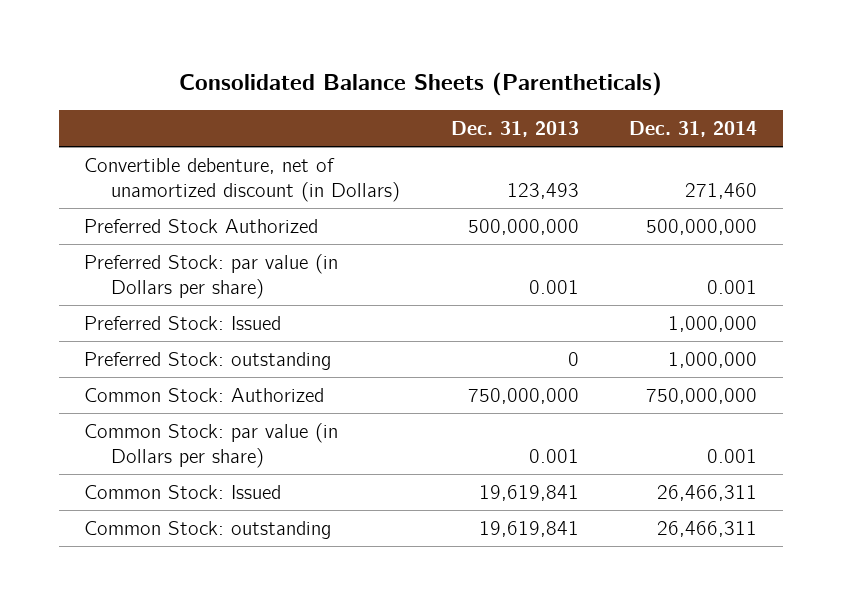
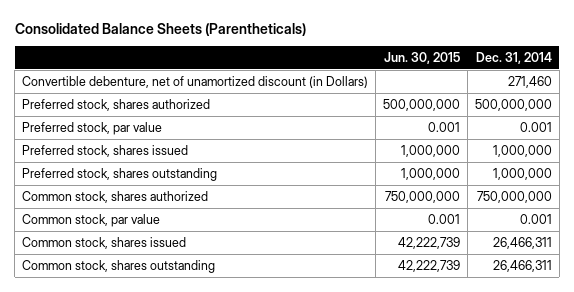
- | Dec. 31, 2013 | Dec. 31, 2014
+ | Jun. 30, 2015 | Dec. 31, 2014
- Preferred Stock Authorized | 500,000,000 | 500,000,000
- Preferred Stock: par value (in Dollars per share) | 0.001 | 0.001
- Preferred Stock: Issued | | 1,000,000
- Preferred Stock: outstanding | 0 | 1,000,000
- Common Stock: Authorized | 750,000,000 | 750,000,000
- Common Stock: par value (in Dollars per share) | 0.001 | 0.001
- Common Stock: Issued | 19,619,841 | 26,466,311
- Common Stock: outstanding | 19,619,841 | 26,466,311
+ Preferred stock, shares authorized | 500,000,000 | 500,000,000
+ Preferred stock, par value | 0.001 | 0.001
+ Preferred stock, shares issued | 1,000,000 | 1,000,000
+ Preferred stock, shares outstanding | 1,000,000 | 1,000,000
+ Common stock, shares authorized | 750,000,000 | 750,000,000
+ Common stock, par value | 0.001 | 0.001
+ Common stock, shares issued | 42,222,739 | 26,466,311
+ Common stock, shares outstanding | 42,222,739 | 26,466,311

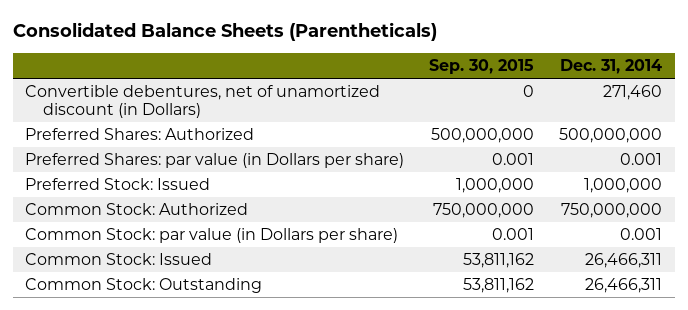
- | Jun. 30, 2015 | Dec. 31, 2014
+ | Sep. 30, 2015 | Dec. 31, 2014
- Convertible debenture, net of unamortized discount (in Dollars) | | 271,460
- Preferred stock, shares authorized | 500,000,000 | 500,000,000
- Preferred stock, par value | 0.001 | 0.001
- Preferred stock, shares issued | 1,000,000 | 1,000,000
- Preferred stock, shares outstanding | 1,000,000 | 1,000,000
- Common stock, shares authorized | 750,000,000 | 750,000,000
- Common stock, par value | 0.001 | 0.001
- Common stock, shares issued | 42,222,739 | 26,466,311
- Common stock, shares outstanding | 42,222,739 | 26,466,311
+ Convertible debentures, net of unamortized discount (in Dollars) | 0 | 271,460
+ Preferred Shares: Authorized | 500,000,000 | 500,000,000
+ Preferred Shares: par value (in Dollars per share) | 0.001 | 0.001
+ Preferred Stock: Issued | 1,000,000 | 1,000,000
+ Common Stock: Authorized | 750,000,000 | 750,000,000
+ Common Stock: par value (in Dollars per share) | 0.001 | 0.001
+ Common Stock: Issued | 53,811,162 | 26,466,311
+ Common Stock: Outstanding | 53,811,162 | 26,466,311

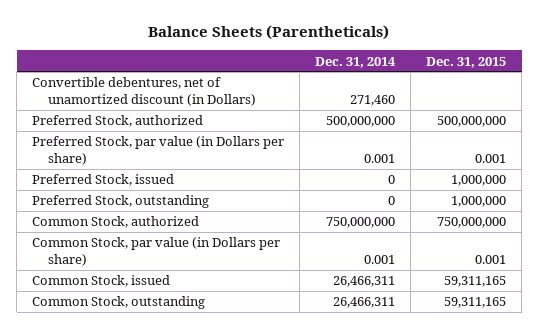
- Consolidated Balance Sheets (Parentheticals)
+ Balance Sheets (Parentheticals)
- | Sep. 30, 2015 | Dec. 31, 2014
+ | Dec. 31, 2014 | Dec. 31, 2015
- Preferred Shares: Authorized | 500,000,000 | 500,000,000
- Preferred Shares: par value (in Dollars per share) | 0.001 | 0.001
- Preferred Stock: Issued | 1,000,000 | 1,000,000
- Common Stock: Authorized | 750,000,000 | 750,000,000
- Common Stock: par value (in Dollars per share) | 0.001 | 0.001
- Common Stock: Issued | 53,811,162 | 26,466,311
- Common Stock: Outstanding | 53,811,162 | 26,466,311
+ Preferred Stock, authorized | 500,000,000 | 500,000,000
+ Preferred Stock, par value (in Dollars per share) | 0.001 | 0.001
+ Preferred Stock, issued | 0 | 1,000,000
+ Preferred Stock, outstanding | 0 | 1,000,000
+ Common Stock, authorized | 750,000,000 | 750,000,000
+ Common Stock, par value (in Dollars per share) | 0.001 | 0.001
+ Common Stock, issued | 26,466,311 | 59,311,165
+ Common Stock, outstanding | 26,466,311 | 59,311,165

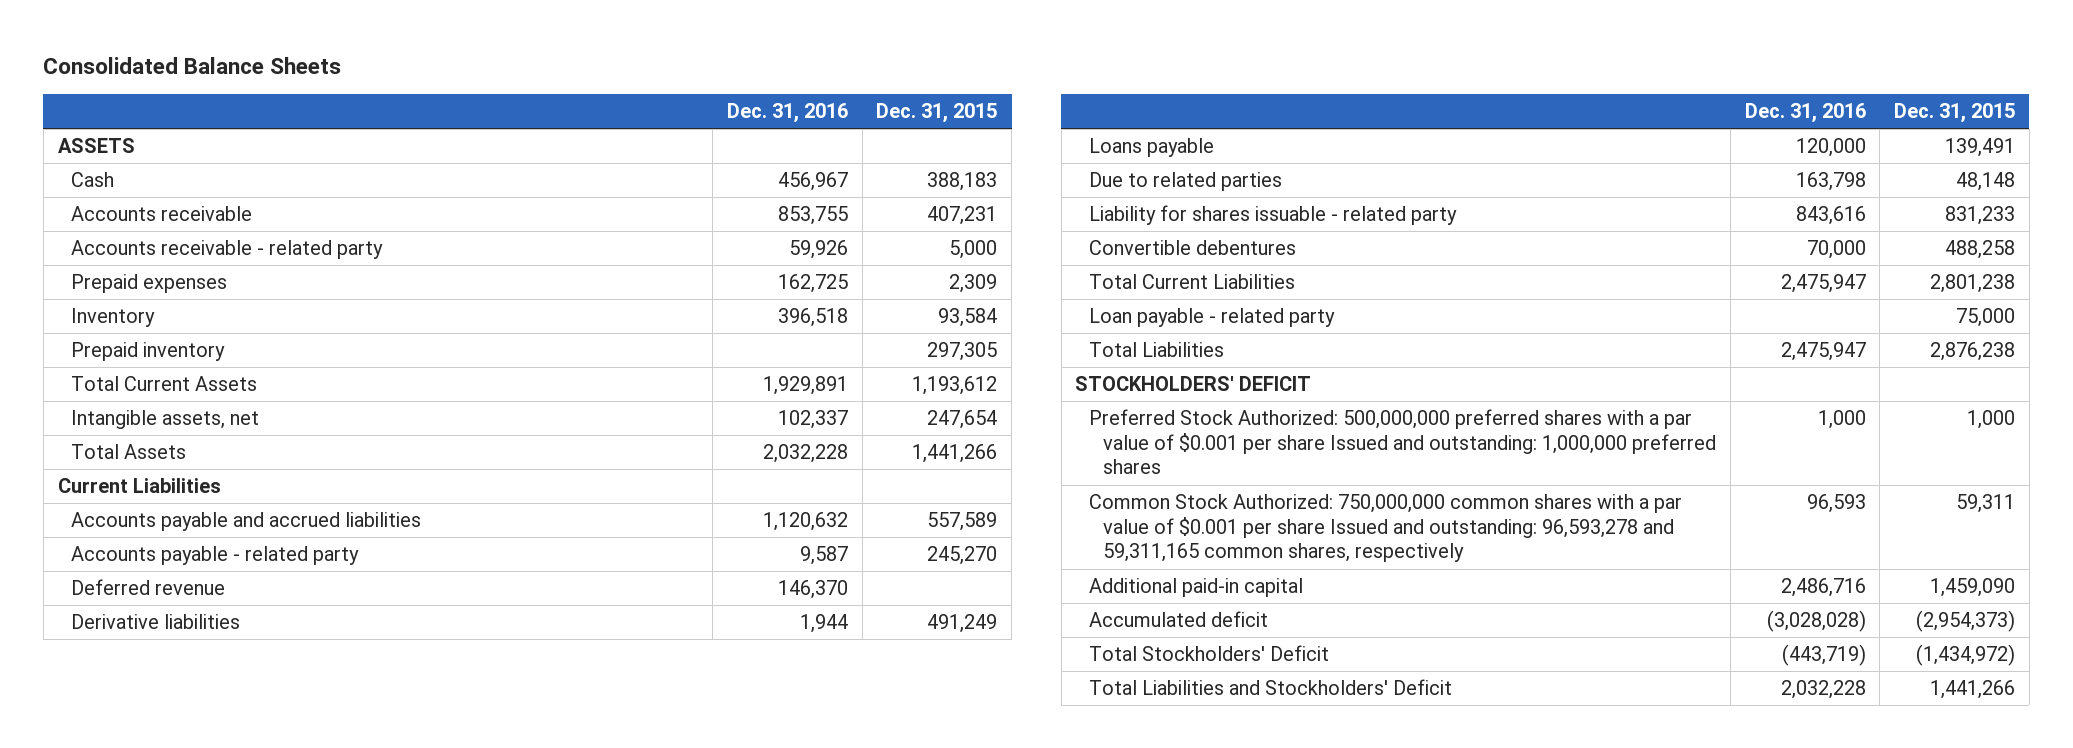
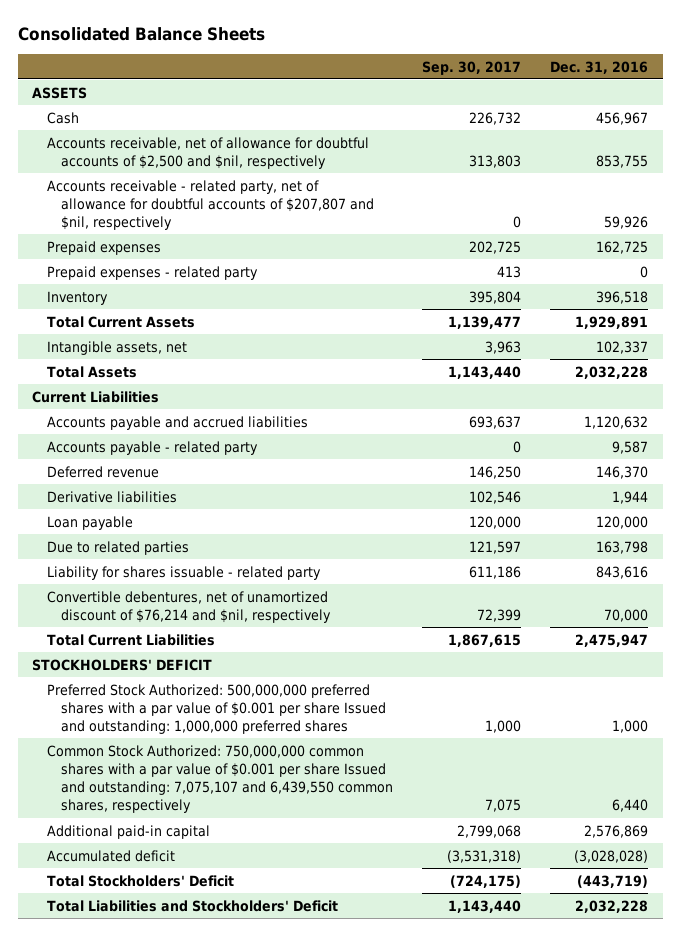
- | Dec. 31, 2016 | Dec. 31, 2015
+ | Sep. 30, 2017 | Dec. 31, 2016
- Accounts receivable | 853,755 | 407,231
- Accounts receivable - related party | 59,926 | 5,000
+ Accounts receivable, net of allowance for doubtful accounts of $2,500 and $nil, respectively | 313,803 | 853,755
+ Accounts receivable - related party, net of allowance for doubtful accounts of $207,807 and $nil, respectively | 0 | 59,926
+ Prepaid expenses - related party | 413 | 0
- Prepaid inventory | | 297,305
- Loans payable | 120,000 | 139,491
+ Loan payable | 120,000 | 120,000
- Convertible debentures | 70,000 | 488,258
+ Convertible debentures, net of unamortized discount of $76,214 and $nil, respectively | 72,399 | 70,000
- Loan payable - related party | | 75,000
- Total Liabilities | 2,475,947 | 2,876,238
- Common Stock Authorized: 750,000,000 common shares with a par value of $0.001 per share Issued and outstanding: 96,593,278 and 59,311,165 common shares, respectively | 96,593 | 59,311
- Additional paid-in capital | 2,486,716 | 1,459,090
+ Common Stock Authorized: 750,000,000 common shares with a par value of $0.001 per share Issued and outstanding: 7,075,107 and 6,439,550 common shares, respectively | 7,075 | 6,440
+ Additional paid-in capital | 2,799,068 | 2,576,869

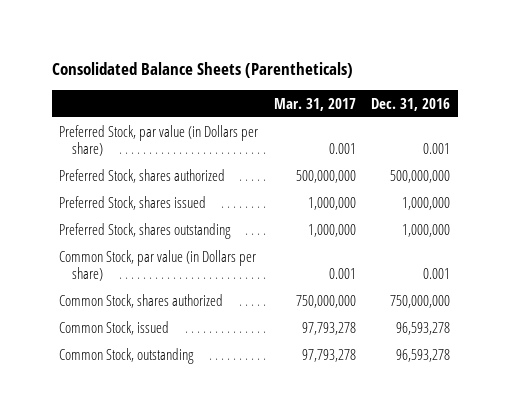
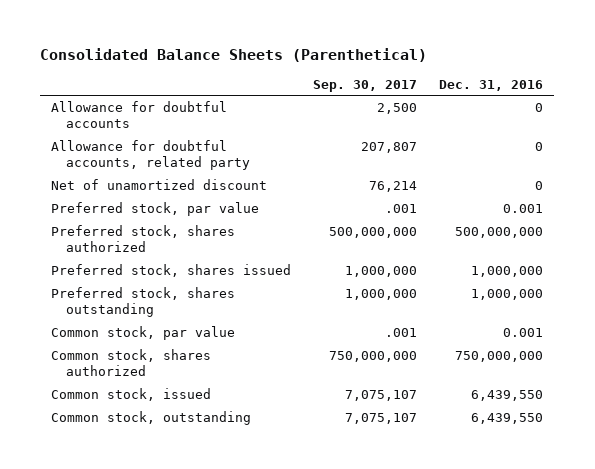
- Consolidated Balance Sheets (Parentheticals)
+ Consolidated Balance Sheets (Parenthetical)
- | Mar. 31, 2017 | Dec. 31, 2016
+ | Sep. 30, 2017 | Dec. 31, 2016
- Preferred Stock, par value (in Dollars per share) | 0.001 | 0.001
- Preferred Stock, shares authorized | 500,000,000 | 500,000,000
- Preferred Stock, shares issued | 1,000,000 | 1,000,000
- Preferred Stock, shares outstanding | 1,000,000 | 1,000,000
- Common Stock, par value (in Dollars per share) | 0.001 | 0.001
- Common Stock, shares authorized | 750,000,000 | 750,000,000
- Common Stock, issued | 97,793,278 | 96,593,278
- Common Stock, outstanding | 97,793,278 | 96,593,278
+ Allowance for doubtful accounts | 2,500 | 0
+ Allowance for doubtful accounts, related party | 207,807 | 0
+ Net of unamortized discount | 76,214 | 0
+ Preferred stock, par value | .001 | 0.001
+ Preferred stock, shares authorized | 500,000,000 | 500,000,000
+ Preferred stock, shares issued | 1,000,000 | 1,000,000
+ Preferred stock, shares outstanding | 1,000,000 | 1,000,000
+ Common stock, par value | .001 | 0.001
+ Common stock, shares authorized | 750,000,000 | 750,000,000
+ Common stock, issued | 7,075,107 | 6,439,550
+ Common stock, outstanding | 7,075,107 | 6,439,550

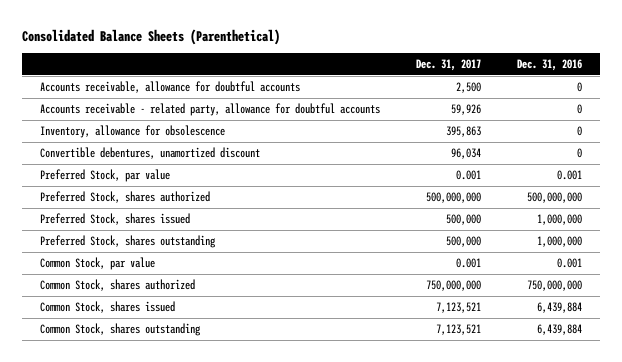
- | Sep. 30, 2017 | Dec. 31, 2016
+ | Dec. 31, 2017 | Dec. 31, 2016
- Allowance for doubtful accounts | 2,500 | 0
- Allowance for doubtful accounts, related party | 207,807 | 0
- Net of unamortized discount | 76,214 | 0
- Preferred stock, par value | .001 | 0.001
- Preferred stock, shares authorized | 500,000,000 | 500,000,000
- Preferred stock, shares issued | 1,000,000 | 1,000,000
- Preferred stock, shares outstanding | 1,000,000 | 1,000,000
- Common stock, par value | .001 | 0.001
- Common stock, shares authorized | 750,000,000 | 750,000,000
- Common stock, issued | 7,075,107 | 6,439,550
- Common stock, outstanding | 7,075,107 | 6,439,550
+ Accounts receivable, allowance for doubtful accounts | 2,500 | 0
+ Accounts receivable - related party, allowance for doubtful accounts | 59,926 | 0
+ Inventory, allowance for obsolescence | 395,863 | 0
+ Convertible debentures, unamortized discount | 96,034 | 0
+ Preferred Stock, par value | 0.001 | 0.001
+ Preferred Stock, shares authorized | 500,000,000 | 500,000,000
+ Preferred Stock, shares issued | 500,000 | 1,000,000
+ Preferred Stock, shares outstanding | 500,000 | 1,000,000
+ Common Stock, par value | 0.001 | 0.001
+ Common Stock, shares authorized | 750,000,000 | 750,000,000
+ Common Stock, shares issued | 7,123,521 | 6,439,884
+ Common Stock, shares outstanding | 7,123,521 | 6,439,884

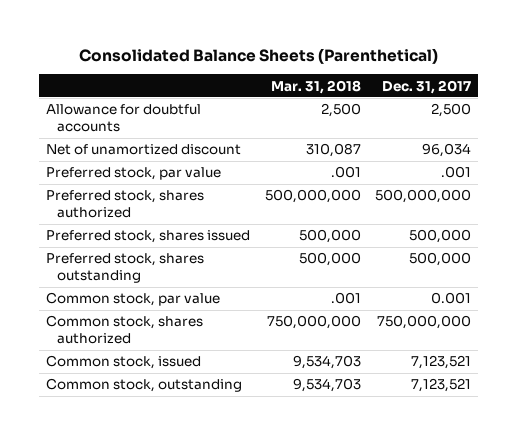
- | Dec. 31, 2017 | Dec. 31, 2016
+ | Mar. 31, 2018 | Dec. 31, 2017
- Accounts receivable, allowance for doubtful accounts | 2,500 | 0
- Accounts receivable - related party, allowance for doubtful accounts | 59,926 | 0
- Inventory, allowance for obsolescence | 395,863 | 0
- Convertible debentures, unamortized discount | 96,034 | 0
- Preferred Stock, par value | 0.001 | 0.001
- Preferred Stock, shares authorized | 500,000,000 | 500,000,000
- Preferred Stock, shares issued | 500,000 | 1,000,000
- Preferred Stock, shares outstanding | 500,000 | 1,000,000
- Common Stock, par value | 0.001 | 0.001
- Common Stock, shares authorized | 750,000,000 | 750,000,000
- Common Stock, shares issued | 7,123,521 | 6,439,884
- Common Stock, shares outstanding | 7,123,521 | 6,439,884
+ Allowance for doubtful accounts | 2,500 | 2,500
+ Net of unamortized discount | 310,087 | 96,034
+ Preferred stock, par value | .001 | .001
+ Preferred stock, shares authorized | 500,000,000 | 500,000,000
+ Preferred stock, shares issued | 500,000 | 500,000
+ Preferred stock, shares outstanding | 500,000 | 500,000
+ Common stock, par value | .001 | 0.001
+ Common stock, shares authorized | 750,000,000 | 750,000,000
+ Common stock, issued | 9,534,703 | 7,123,521
+ Common stock, outstanding | 9,534,703 | 7,123,521

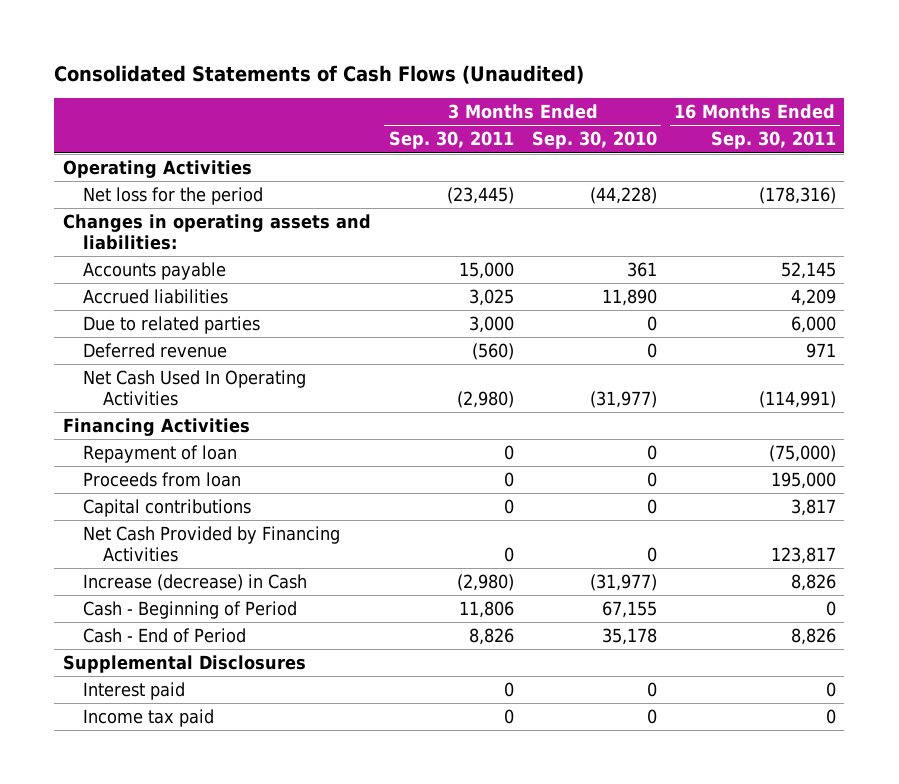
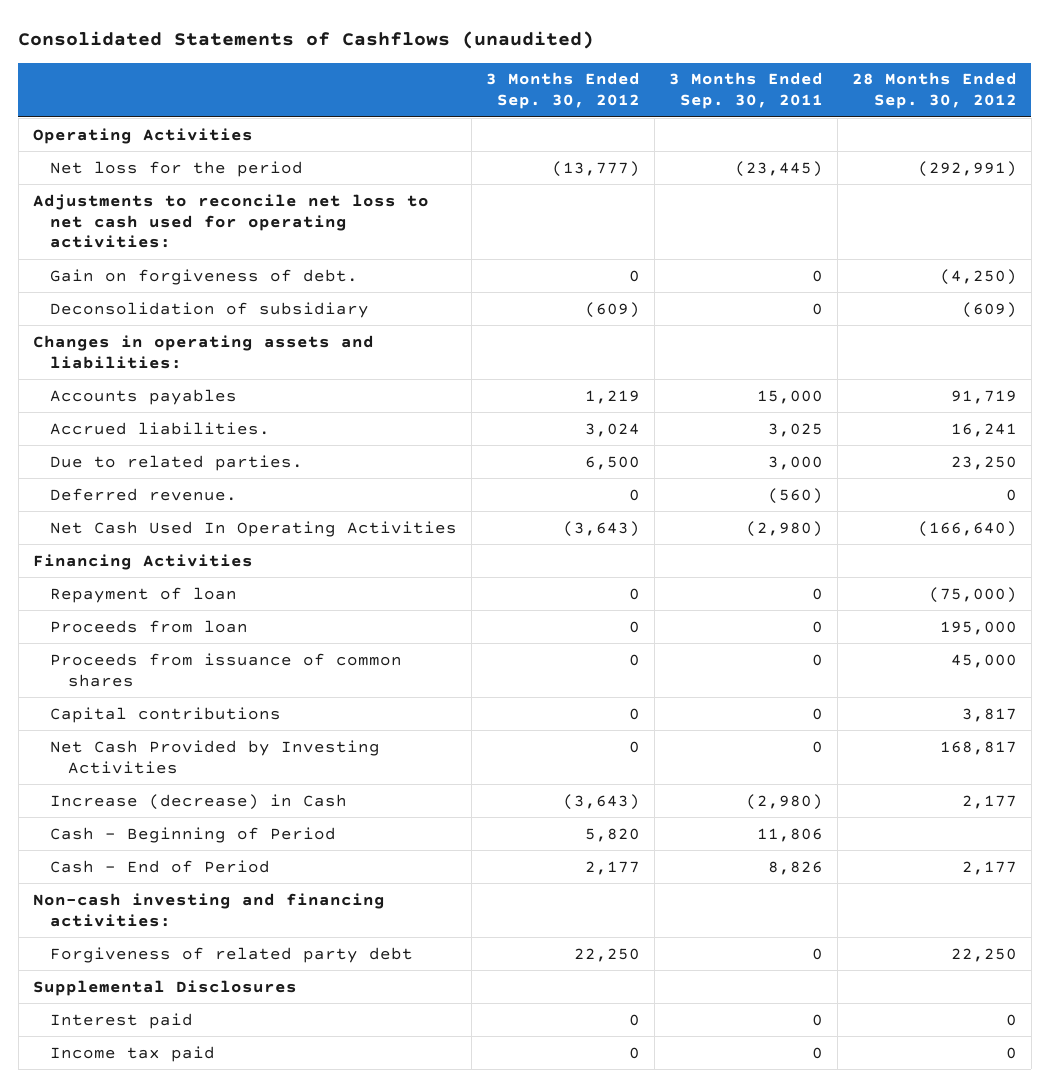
- Consolidated Statements of Cash Flows (Unaudited)
+ Consolidated Statements of Cashflows (unaudited)
- | 3 Months Ended Sep. 30, 2011 | 3 Months Ended Sep. 30, 2010 | 16 Months Ended Sep. 30, 2011
+ | 3 Months Ended Sep. 30, 2012 | 3 Months Ended Sep. 30, 2011 | 28 Months Ended Sep. 30, 2012
+ Adjustments to reconcile net loss to net cash used for operating activities:
+ Gain on forgiveness of debt. | 0 | 0 | (4,250)
+ Deconsolidation of subsidiary | (609) | 0 | (609)
- Accounts payable | 15,000 | 361 | 52,145
- Accrued liabilities | 3,025 | 11,890 | 4,209
- Due to related parties | 3,000 | 0 | 6,000
- Deferred revenue | (560) | 0 | 971
+ Accounts payables | 1,219 | 15,000 | 91,719
+ Accrued liabilities. | 3,024 | 3,025 | 16,241
+ Due to related parties. | 6,500 | 3,000 | 23,250
+ Deferred revenue. | 0 | (560) | 0
+ Proceeds from issuance of common shares | 0 | 0 | 45,000
- Net Cash Provided by Financing Activities | 0 | 0 | 123,817
+ Net Cash Provided by Investing Activities | 0 | 0 | 168,817
+ Non-cash investing and financing activities:
+ Forgiveness of related party debt | 22,250 | 0 | 22,250

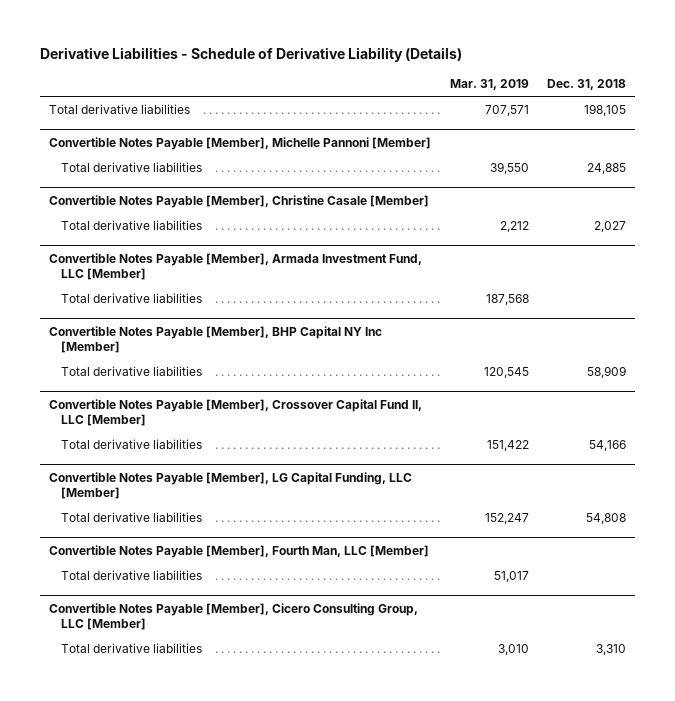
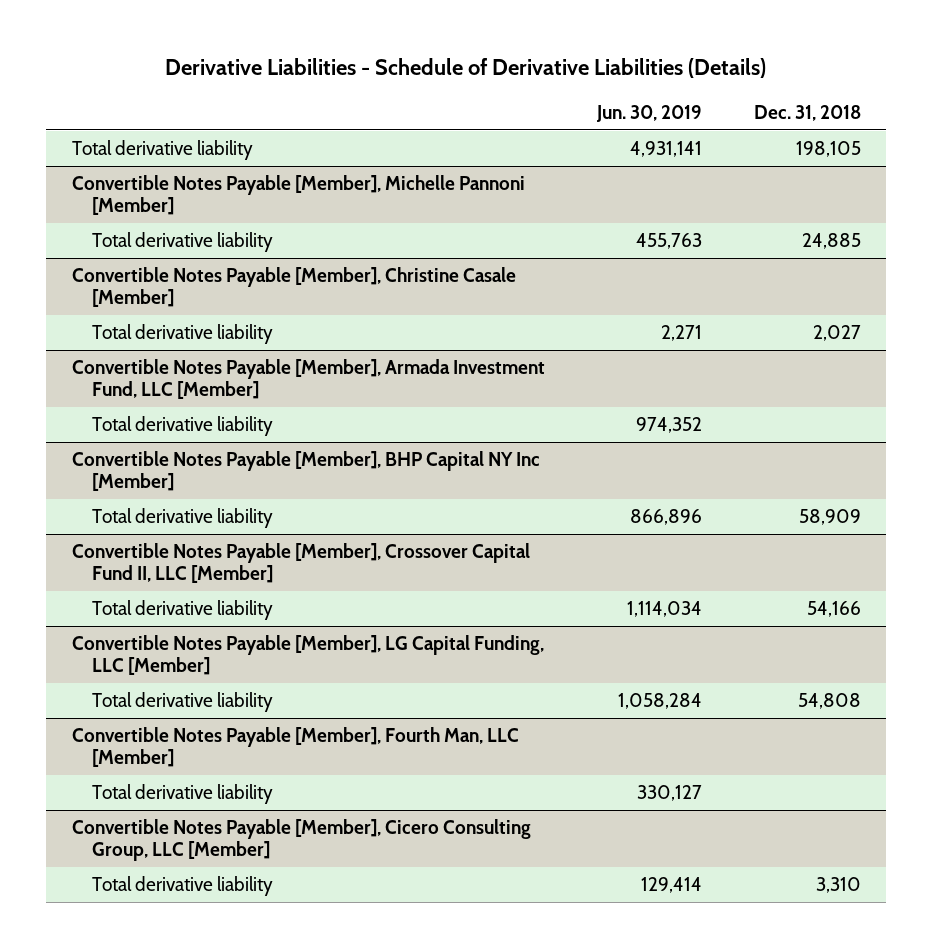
- Derivative Liabilities - Schedule of Derivative Liability (Details)
+ Derivative Liabilities - Schedule of Derivative Liabilities (Details)
- | Mar. 31, 2019 | Dec. 31, 2018
+ | Jun. 30, 2019 | Dec. 31, 2018
- Total derivative liabilities | 707,571 | 198,105
+ Total derivative liability | 4,931,141 | 198,105
@ Convertible Notes Payable [Member], Michelle Pannoni [Member]
- Total derivative liabilities | 39,550 | 24,885
+ Total derivative liability | 455,763 | 24,885
@ Convertible Notes Payable [Member], Christine Casale [Member]
- Total derivative liabilities | 2,212 | 2,027
+ Total derivative liability | 2,271 | 2,027
@ Convertible Notes Payable [Member], Armada Investment Fund, LLC [Member]
- Total derivative liabilities | 187,568 |
+ Total derivative liability | 974,352 |
@ Convertible Notes Payable [Member], BHP Capital NY Inc [Member]
- Total derivative liabilities | 120,545 | 58,909
+ Total derivative liability | 866,896 | 58,909
@ Convertible Notes Payable [Member], Crossover Capital Fund II, LLC [Member]
- Total derivative liabilities | 151,422 | 54,166
+ Total derivative liability | 1,114,034 | 54,166
@ Convertible Notes Payable [Member], LG Capital Funding, LLC [Member]
- Total derivative liabilities | 152,247 | 54,808
+ Total derivative liability | 1,058,284 | 54,808
@ Convertible Notes Payable [Member], Fourth Man, LLC [Member]
- Total derivative liabilities | 51,017 |
+ Total derivative liability | 330,127 |
@ Convertible Notes Payable [Member], Cicero Consulting Group, LLC [Member]
- Total derivative liabilities | 3,010 | 3,310
+ Total derivative liability | 129,414 | 3,310

